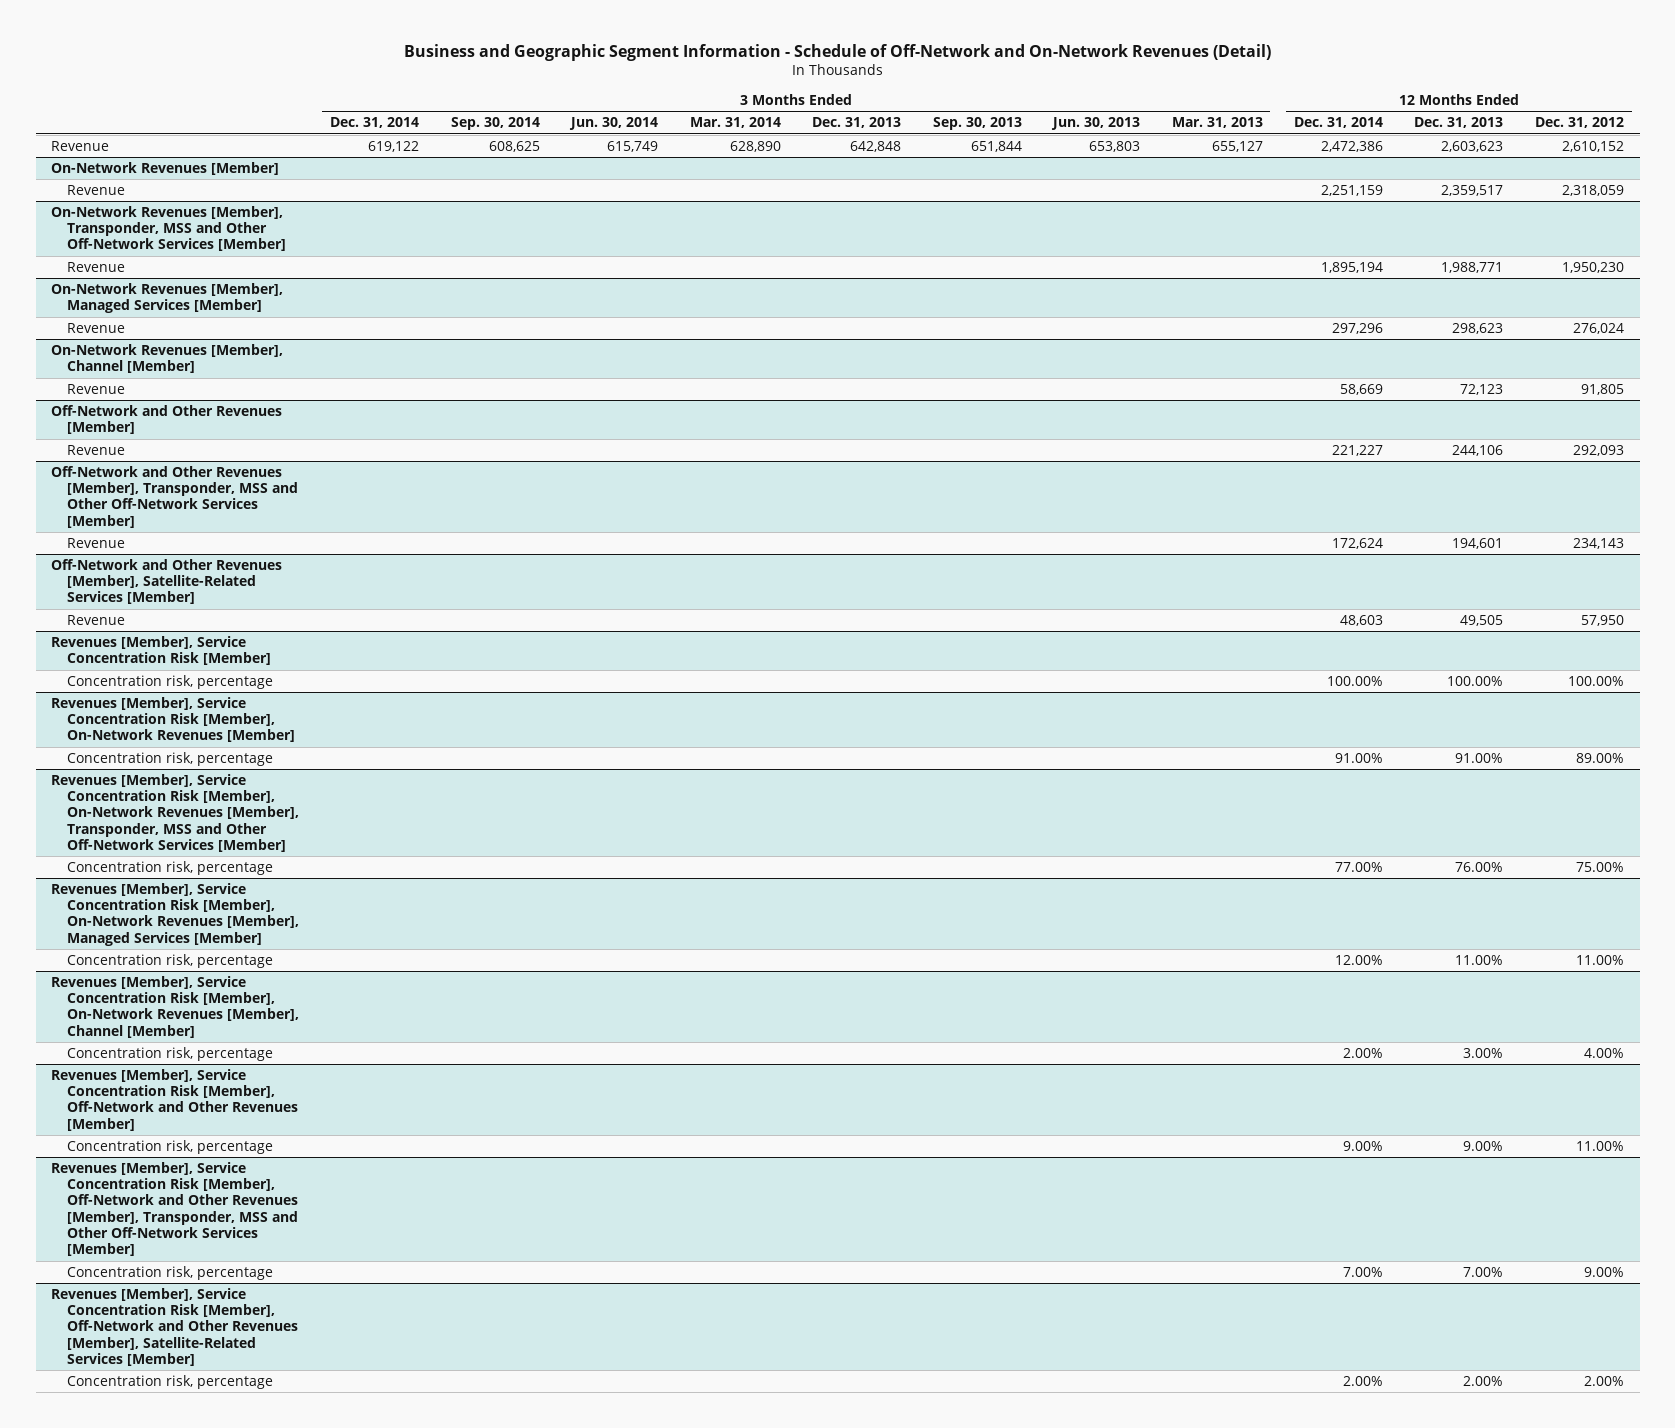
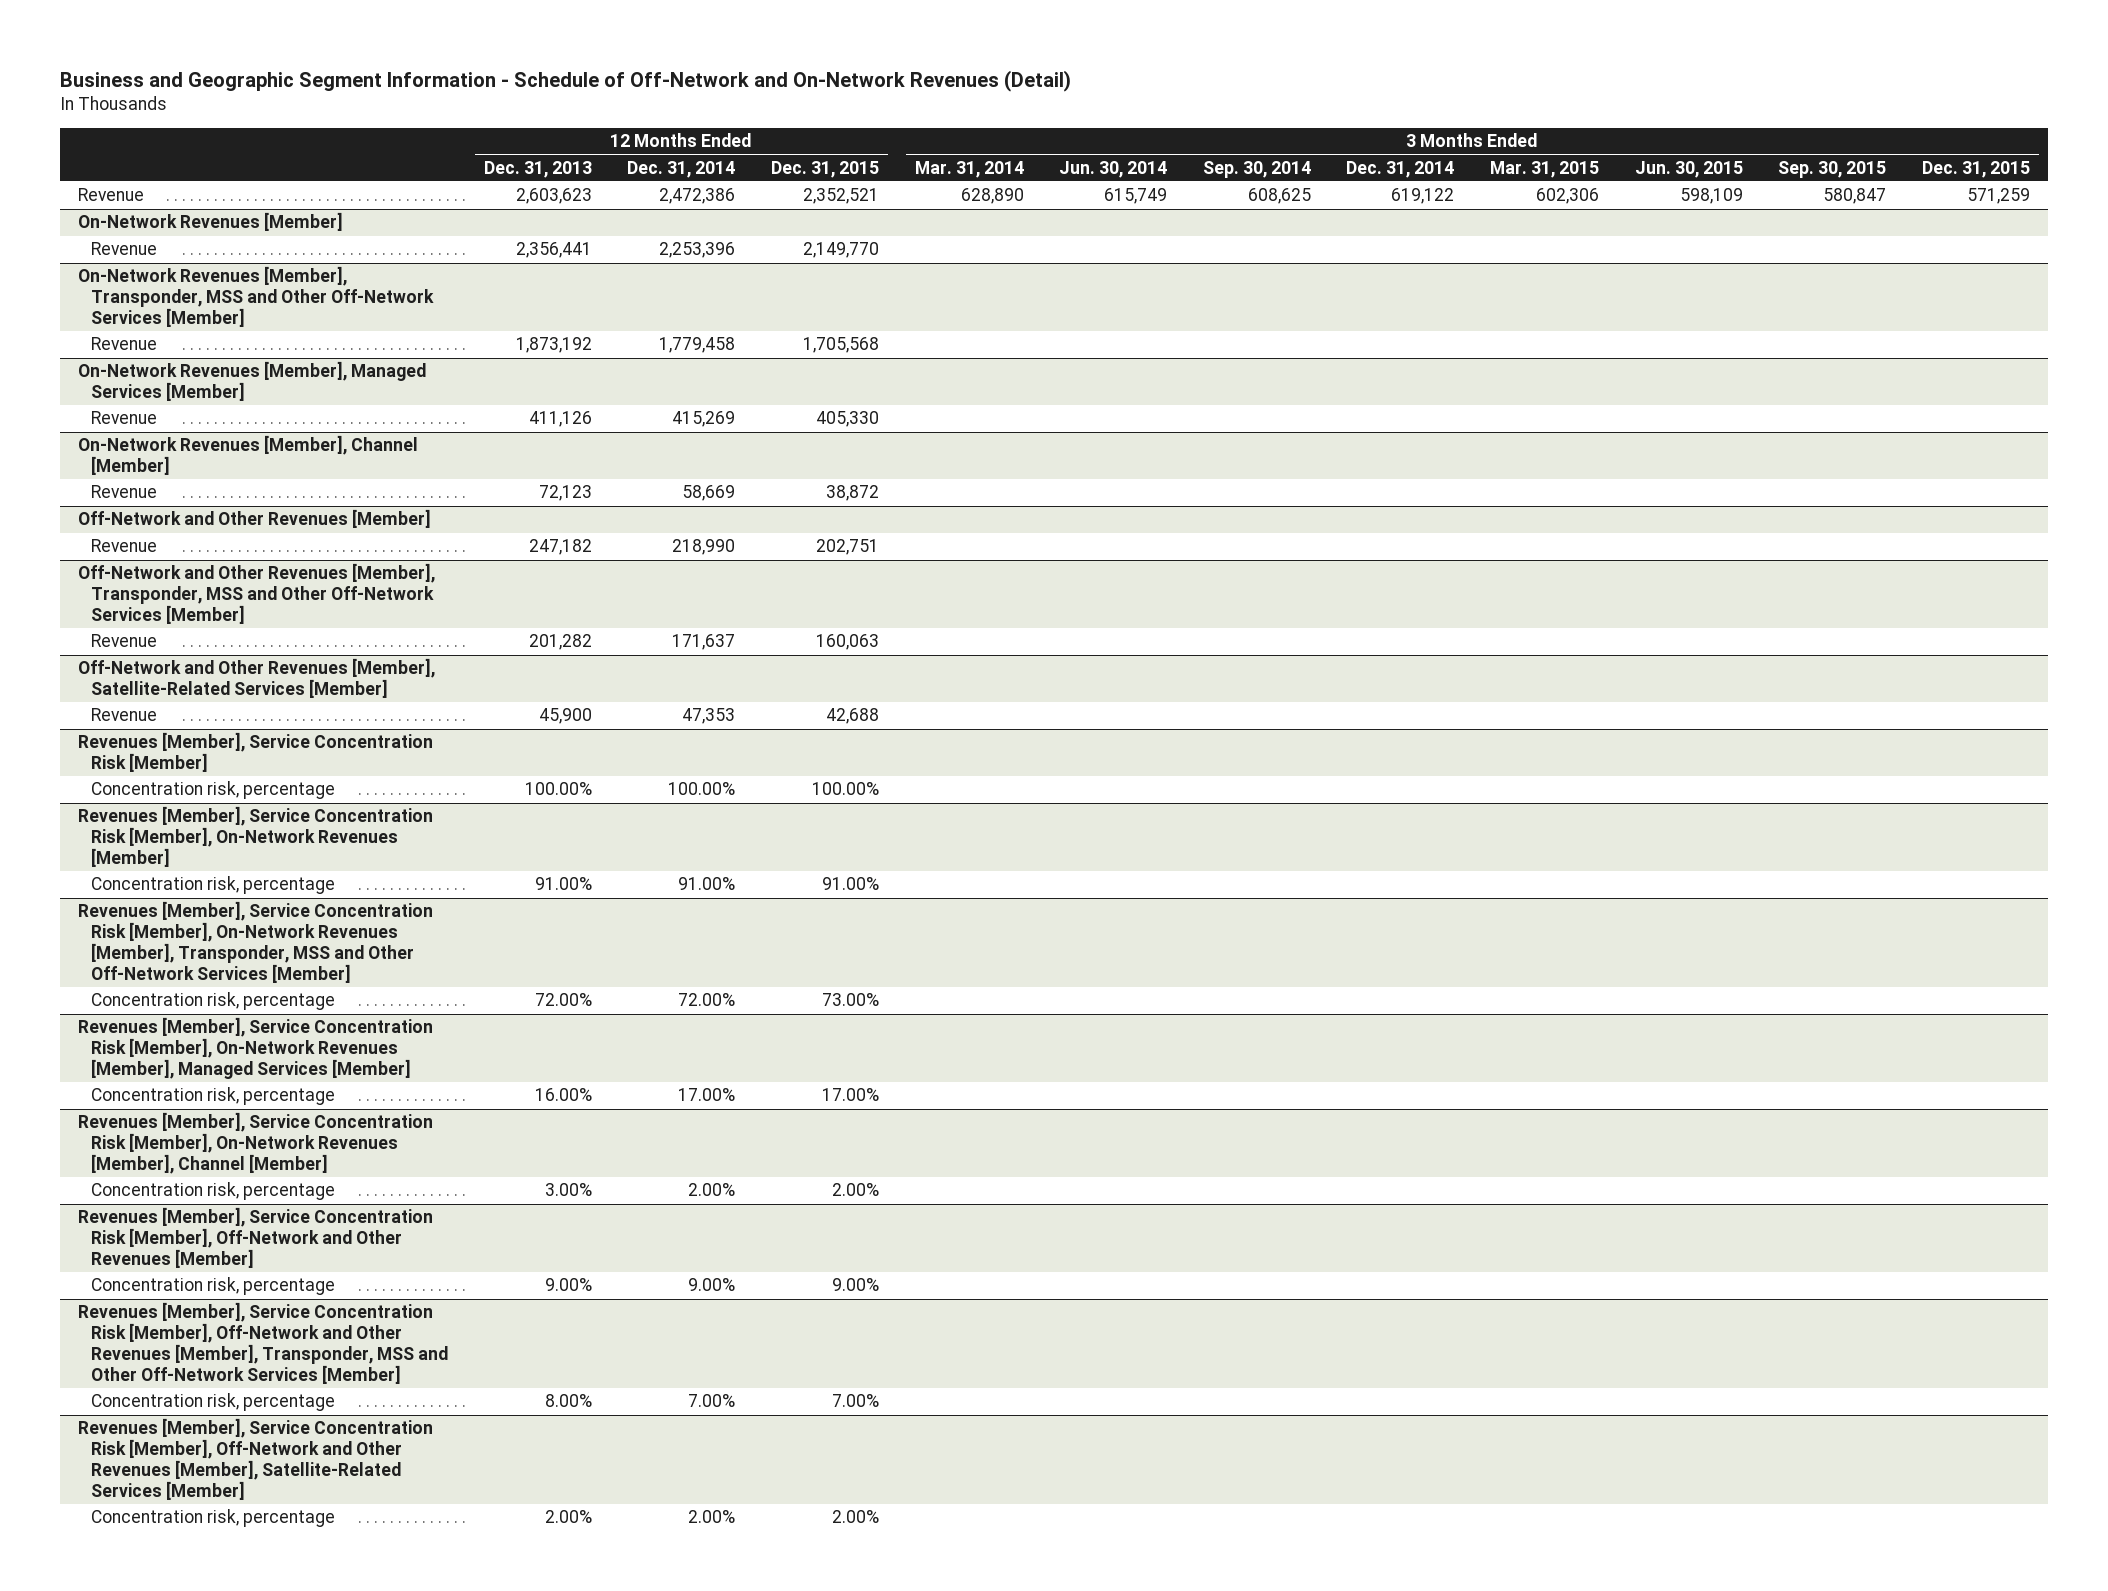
- | 3 Months Ended Dec. 31, 2014 | 3 Months Ended Sep. 30, 2014 | 3 Months Ended Jun. 30, 2014 | 3 Months Ended Mar. 31, 2014 | 3 Months Ended Dec. 31, 2013 | 3 Months Ended Sep. 30, 2013 | 3 Months Ended Jun. 30, 2013 | 3 Months Ended Mar. 31, 2013 | 12 Months Ended Dec. 31, 2014 | 12 Months Ended Dec. 31, 2013 | 12 Months Ended Dec. 31, 2012
+ | 12 Months Ended Dec. 31, 2013 | 12 Months Ended Dec. 31, 2014 | 12 Months Ended Dec. 31, 2015 | 3 Months Ended Mar. 31, 2014 | 3 Months Ended Jun. 30, 2014 | 3 Months Ended Sep. 30, 2014 | 3 Months Ended Dec. 31, 2014 | 3 Months Ended Mar. 31, 2015 | 3 Months Ended Jun. 30, 2015 | 3 Months Ended Sep. 30, 2015 | 3 Months Ended Dec. 31, 2015
@ On-Network Revenues [Member]
- Revenue | | | | | | | | | 2,251,159 | 2,359,517 | 2,318,059
+ Revenue | 2,356,441 | 2,253,396 | 2,149,770 | | | | | | | |
@ On-Network Revenues [Member], Transponder, MSS and Other Off-Network Services [Member]
- Revenue | | | | | | | | | 1,895,194 | 1,988,771 | 1,950,230
+ Revenue | 1,873,192 | 1,779,458 | 1,705,568 | | | | | | | |
@ On-Network Revenues [Member], Managed Services [Member]
- Revenue | | | | | | | | | 297,296 | 298,623 | 276,024
+ Revenue | 411,126 | 415,269 | 405,330 | | | | | | | |
@ Off-Network and Other Revenues [Member]
- Revenue | | | | | | | | | 221,227 | 244,106 | 292,093
+ Revenue | 247,182 | 218,990 | 202,751 | | | | | | | |
@ Off-Network and Other Revenues [Member], Transponder, MSS and Other Off-Network Services [Member]
- Revenue | | | | | | | | | 172,624 | 194,601 | 234,143
+ Revenue | 201,282 | 171,637 | 160,063 | | | | | | | |
@ Off-Network and Other Revenues [Member], Satellite-Related Services [Member]
- Revenue | | | | | | | | | 48,603 | 49,505 | 57,950
+ Revenue | 45,900 | 47,353 | 42,688 | | | | | | | |
@ Revenues [Member], Service Concentration Risk [Member], On-Network Revenues [Member], Transponder, MSS and Other Off-Network Services [Member]
- Concentration risk, percentage | | | | | | | | | 77.00% | 76.00% | 75.00%
+ Concentration risk, percentage | 72.00% | 72.00% | 73.00% | | | | | | | |
@ Revenues [Member], Service Concentration Risk [Member], On-Network Revenues [Member], Managed Services [Member]
- Concentration risk, percentage | | | | | | | | | 12.00% | 11.00% | 11.00%
+ Concentration risk, percentage | 16.00% | 17.00% | 17.00% | | | | | | | |
@ Revenues [Member], Service Concentration Risk [Member], Off-Network and Other Revenues [Member], Transponder, MSS and Other Off-Network Services [Member]
- Concentration risk, percentage | | | | | | | | | 7.00% | 7.00% | 9.00%
+ Concentration risk, percentage | 8.00% | 7.00% | 7.00% | | | | | | | |

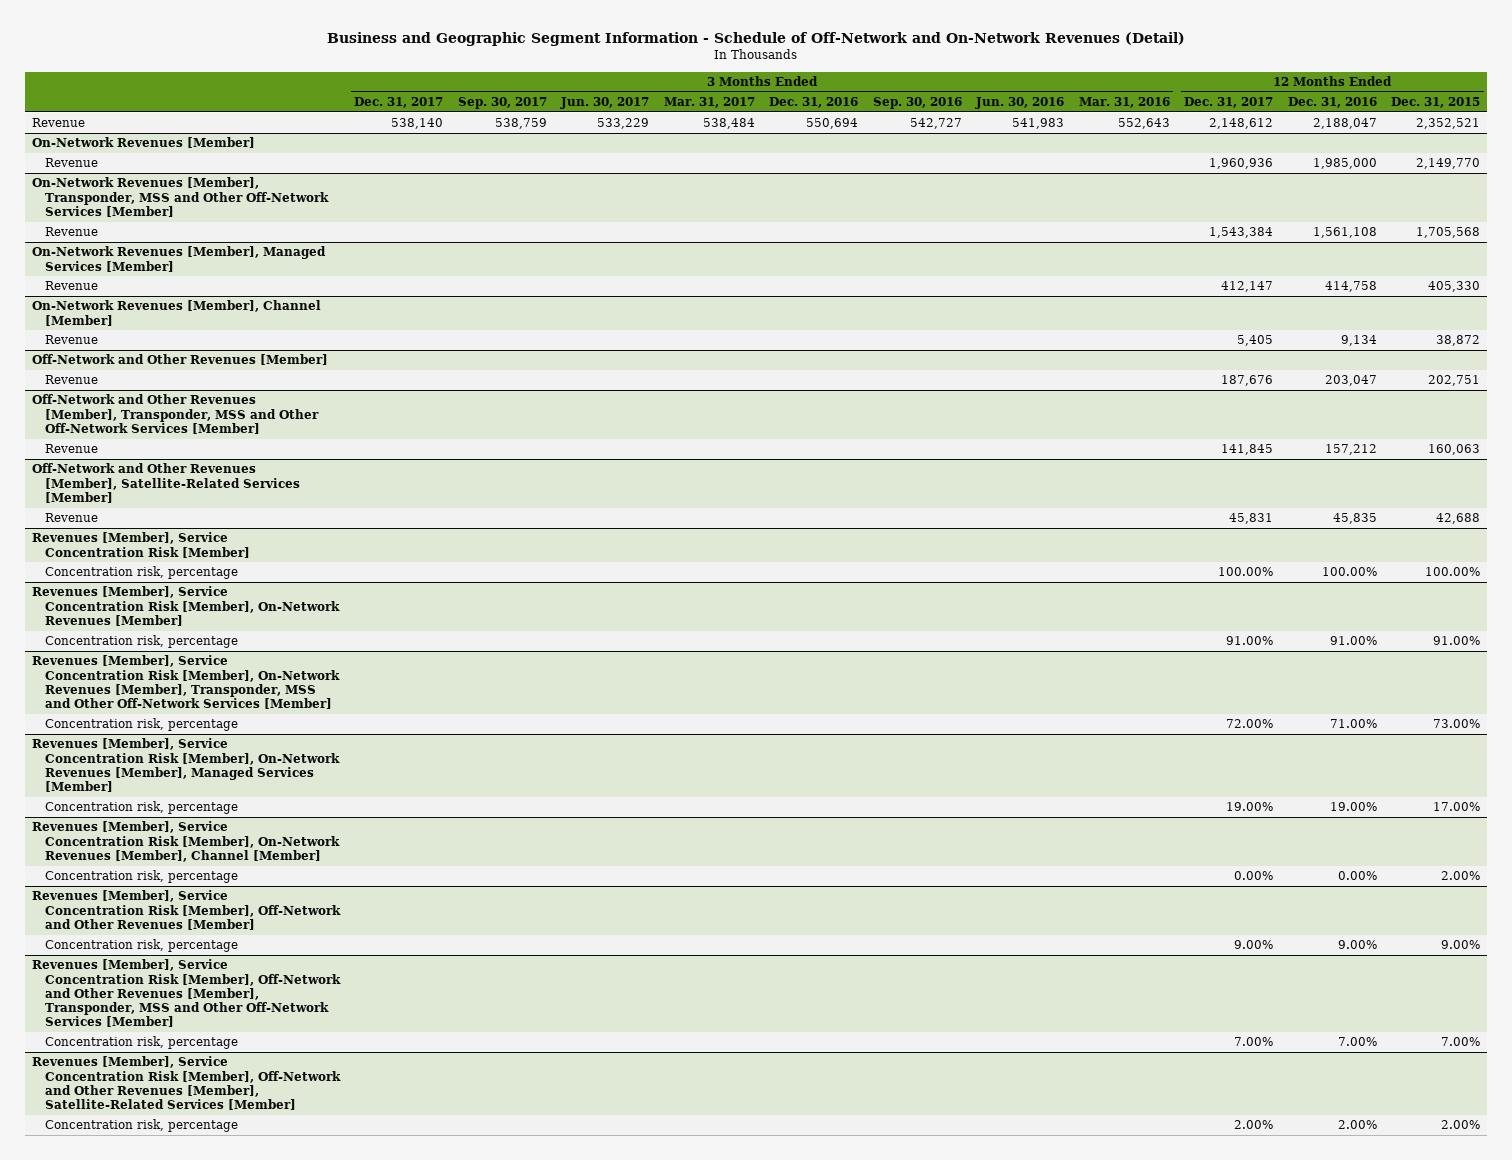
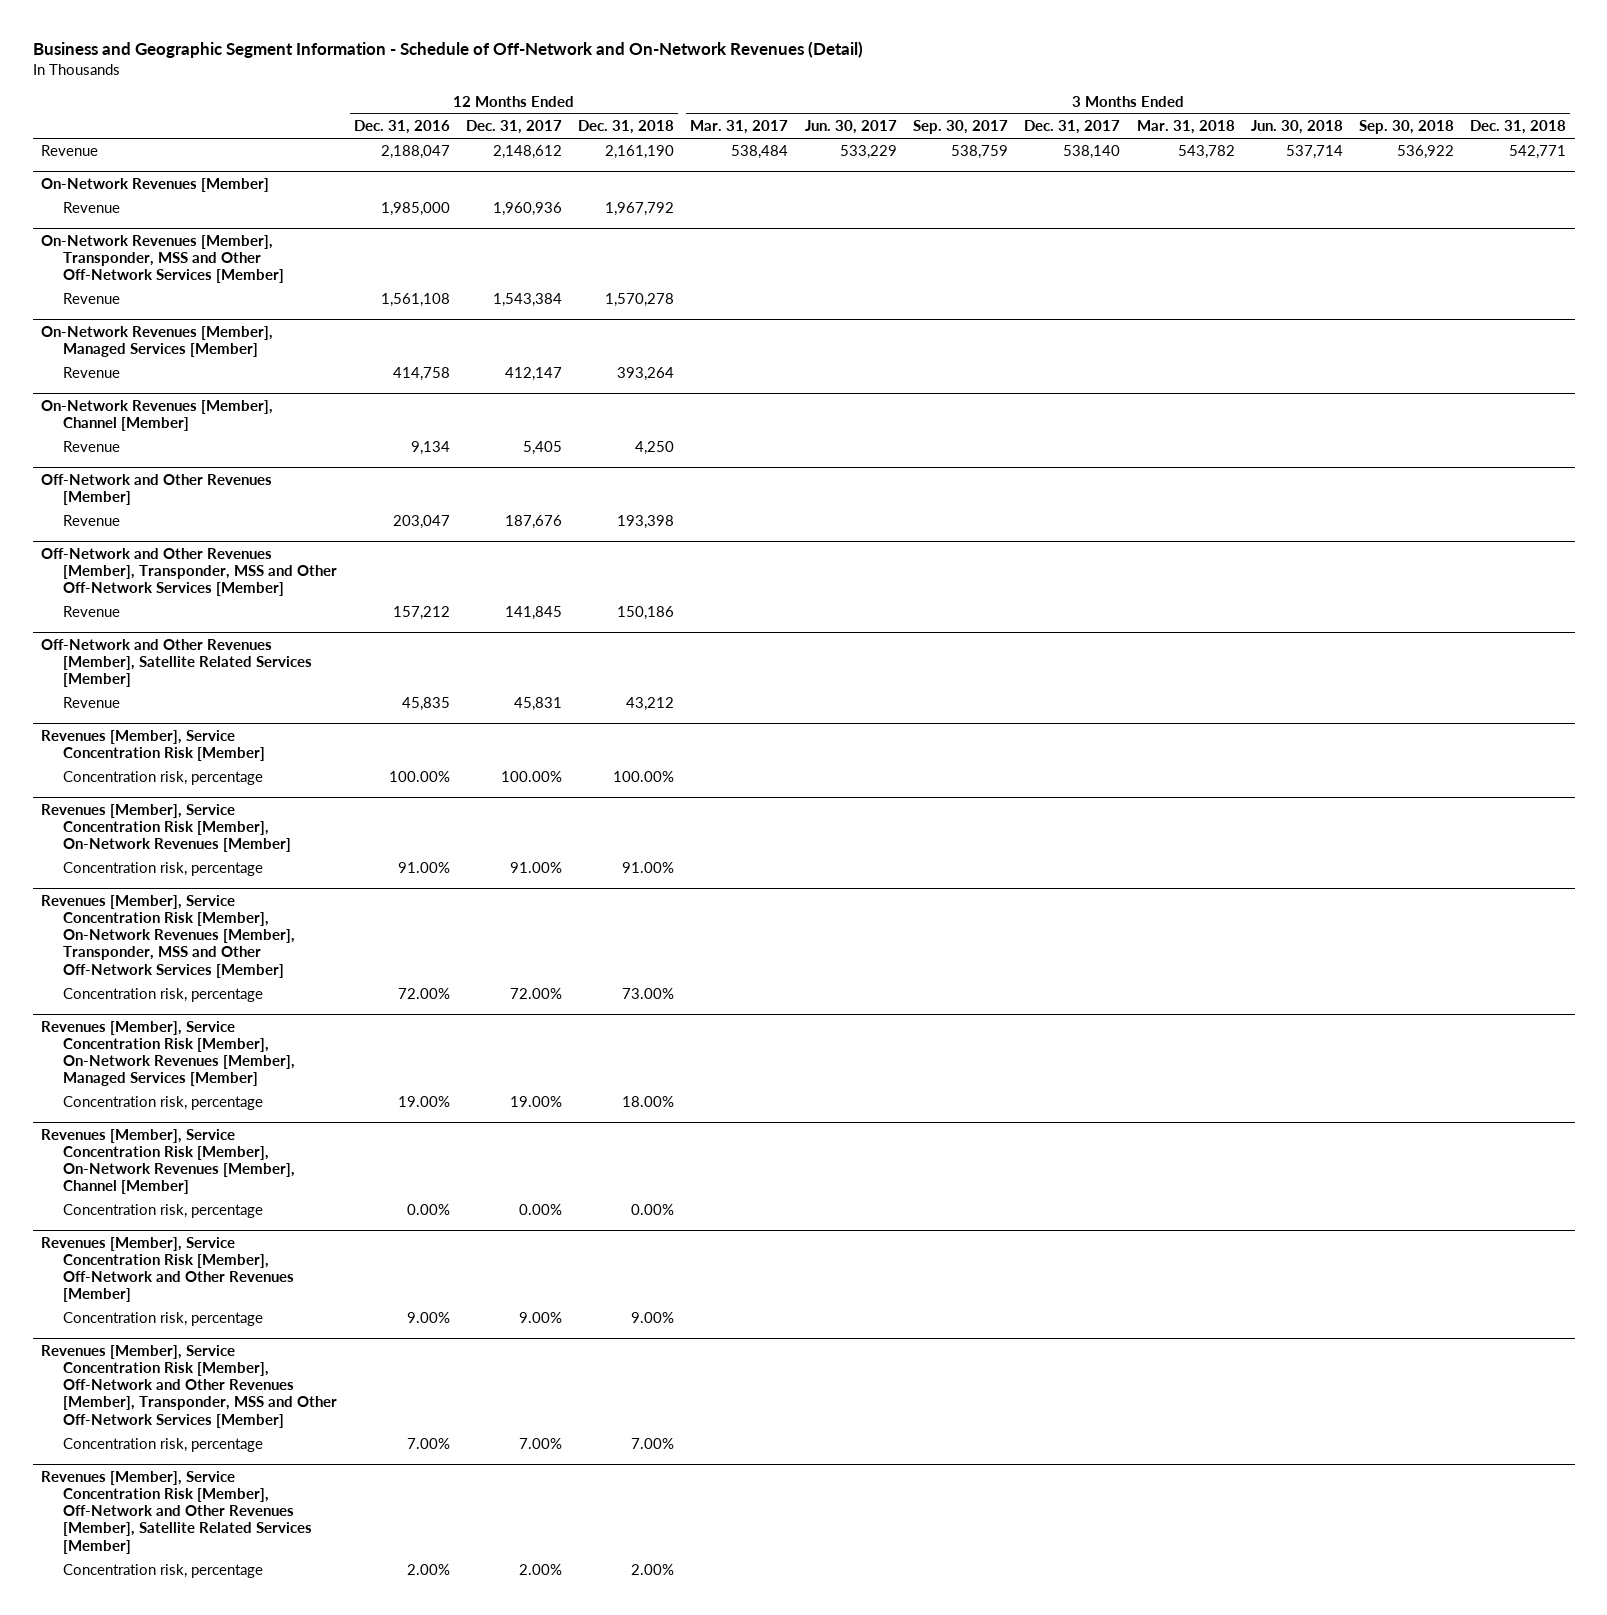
- | 3 Months Ended Dec. 31, 2017 | 3 Months Ended Sep. 30, 2017 | 3 Months Ended Jun. 30, 2017 | 3 Months Ended Mar. 31, 2017 | 3 Months Ended Dec. 31, 2016 | 3 Months Ended Sep. 30, 2016 | 3 Months Ended Jun. 30, 2016 | 3 Months Ended Mar. 31, 2016 | 12 Months Ended Dec. 31, 2017 | 12 Months Ended Dec. 31, 2016 | 12 Months Ended Dec. 31, 2015
+ | 12 Months Ended Dec. 31, 2016 | 12 Months Ended Dec. 31, 2017 | 12 Months Ended Dec. 31, 2018 | 3 Months Ended Mar. 31, 2017 | 3 Months Ended Jun. 30, 2017 | 3 Months Ended Sep. 30, 2017 | 3 Months Ended Dec. 31, 2017 | 3 Months Ended Mar. 31, 2018 | 3 Months Ended Jun. 30, 2018 | 3 Months Ended Sep. 30, 2018 | 3 Months Ended Dec. 31, 2018
- Off-Network and Other Revenues [Member], Satellite-Related Services [Member]
+ Off-Network and Other Revenues [Member], Satellite Related Services [Member]
@ Revenues [Member], Service Concentration Risk [Member], On-Network Revenues [Member], Transponder, MSS and Other Off-Network Services [Member]
- Concentration risk, percentage | | | | | | | | | 72.00% | 71.00% | 73.00%
+ Concentration risk, percentage | 72.00% | 72.00% | 73.00% | | | | | | | |
- Revenues [Member], Service Concentration Risk [Member], Off-Network and Other Revenues [Member], Satellite-Related Services [Member]
+ Revenues [Member], Service Concentration Risk [Member], Off-Network and Other Revenues [Member], Satellite Related Services [Member]

